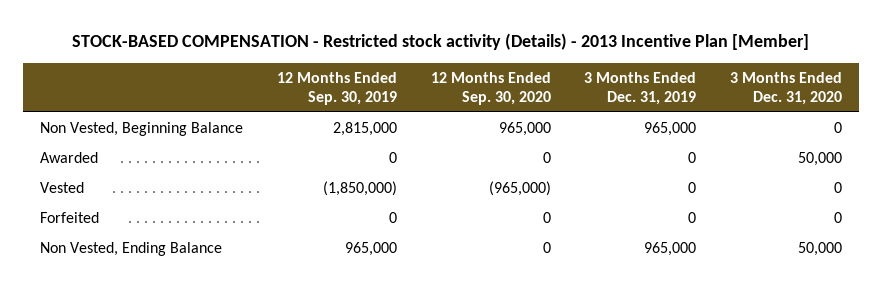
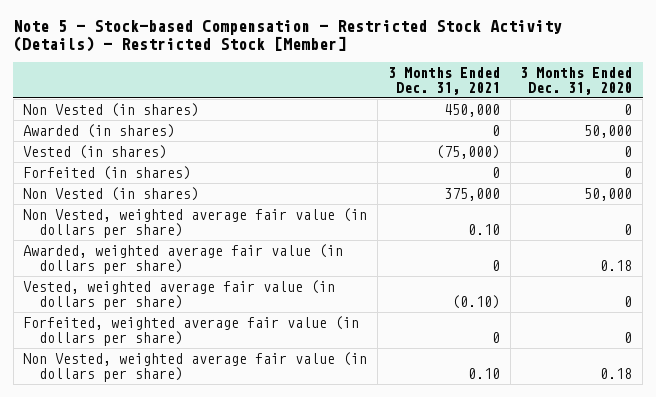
- STOCK-BASED COMPENSATION - Restricted stock activity (Details) - 2013 Incentive Plan [Member]
+ Note 5 - Stock-based Compensation - Restricted Stock Activity (Details) - Restricted Stock [Member]
- | 12 Months Ended Sep. 30, 2019 | 12 Months Ended Sep. 30, 2020 | 3 Months Ended Dec. 31, 2019 | 3 Months Ended Dec. 31, 2020
+ | 3 Months Ended Dec. 31, 2021 | 3 Months Ended Dec. 31, 2020
- Non Vested, Beginning Balance | 2,815,000 | 965,000 | 965,000 | 0
- Awarded | 0 | 0 | 0 | 50,000
- Vested | (1,850,000) | (965,000) | 0 | 0
- Forfeited | 0 | 0 | 0 | 0
- Non Vested, Ending Balance | 965,000 | 0 | 965,000 | 50,000
+ Non Vested (in shares) | 450,000 | 0
+ Awarded (in shares) | 0 | 50,000
+ Vested (in shares) | (75,000) | 0
+ Forfeited (in shares) | 0 | 0
+ Non Vested (in shares) | 375,000 | 50,000
+ Non Vested, weighted average fair value (in dollars per share) | 0.10 | 0
+ Awarded, weighted average fair value (in dollars per share) | 0 | 0.18
+ Vested, weighted average fair value (in dollars per share) | (0.10) | 0
+ Forfeited, weighted average fair value (in dollars per share) | 0 | 0
+ Non Vested, weighted average fair value (in dollars per share) | 0.10 | 0.18

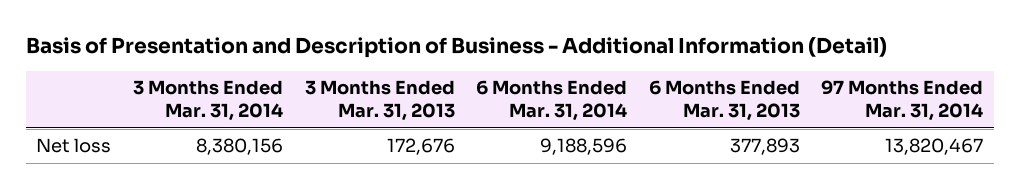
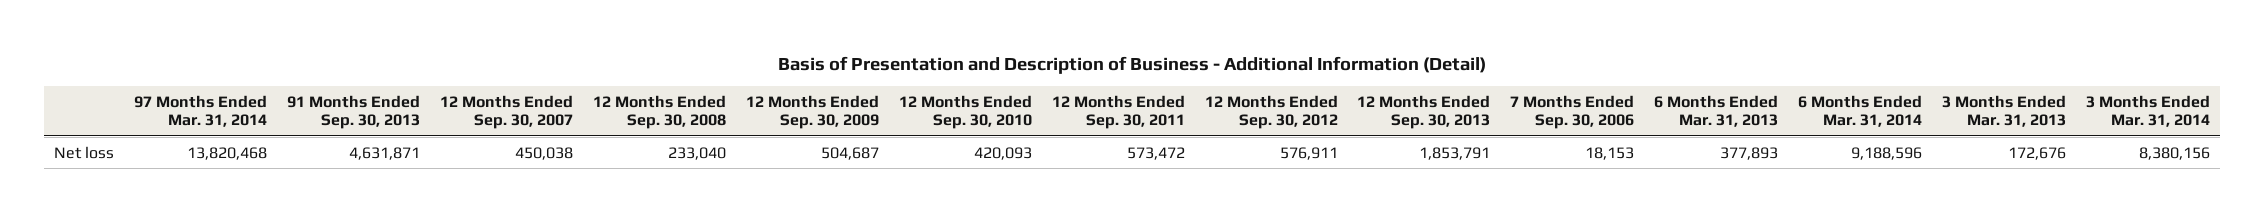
- | 3 Months Ended Mar. 31, 2014 | 3 Months Ended Mar. 31, 2013 | 6 Months Ended Mar. 31, 2014 | 6 Months Ended Mar. 31, 2013 | 97 Months Ended Mar. 31, 2014
+ | 97 Months Ended Mar. 31, 2014 | 91 Months Ended Sep. 30, 2013 | 12 Months Ended Sep. 30, 2007 | 12 Months Ended Sep. 30, 2008 | 12 Months Ended Sep. 30, 2009 | 12 Months Ended Sep. 30, 2010 | 12 Months Ended Sep. 30, 2011 | 12 Months Ended Sep. 30, 2012 | 12 Months Ended Sep. 30, 2013 | 7 Months Ended Sep. 30, 2006 | 6 Months Ended Mar. 31, 2013 | 6 Months Ended Mar. 31, 2014 | 3 Months Ended Mar. 31, 2013 | 3 Months Ended Mar. 31, 2014
- Net loss | 8,380,156 | 172,676 | 9,188,596 | 377,893 | 13,820,467
+ Net loss | 13,820,468 | 4,631,871 | 450,038 | 233,040 | 504,687 | 420,093 | 573,472 | 576,911 | 1,853,791 | 18,153 | 377,893 | 9,188,596 | 172,676 | 8,380,156

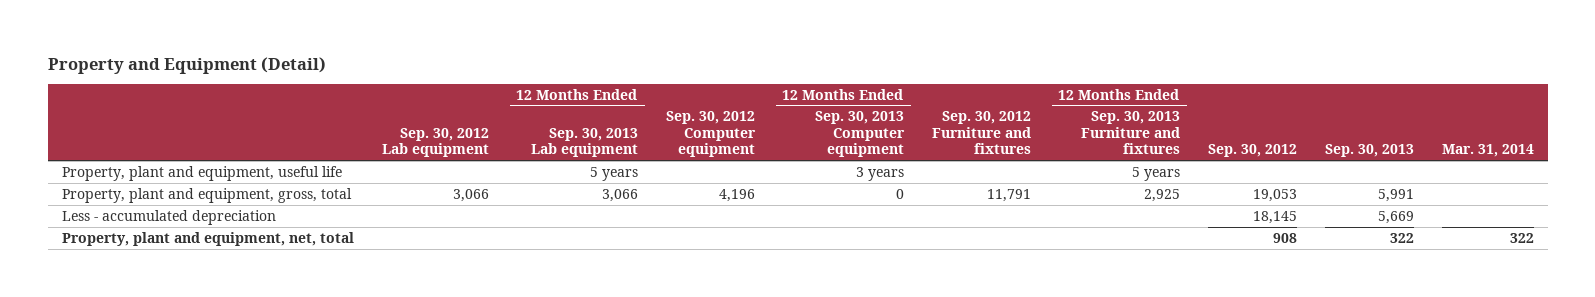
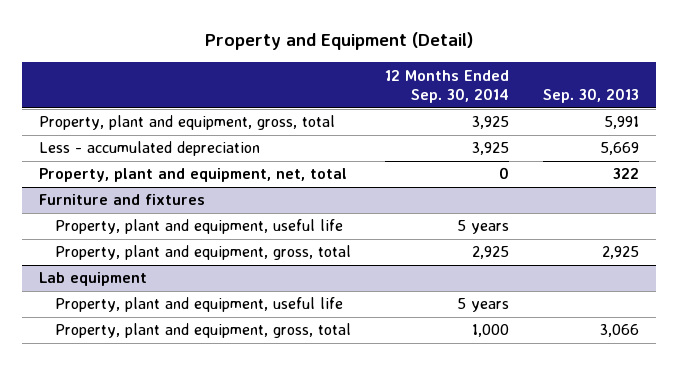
- | Sep. 30, 2012 Lab equipment | 12 Months Ended Sep. 30, 2013 Lab equipment | Sep. 30, 2012 Computer equipment | 12 Months Ended Sep. 30, 2013 Computer equipment | Sep. 30, 2012 Furniture and fixtures | 12 Months Ended Sep. 30, 2013 Furniture and fixtures | Sep. 30, 2012 | Sep. 30, 2013 | Mar. 31, 2014
+ | 12 Months Ended Sep. 30, 2014 | Sep. 30, 2013
- Property, plant and equipment, useful life | | 5 years | | 3 years | | 5 years | | |
+ Furniture and fixtures
+ Property, plant and equipment, useful life | 5 years |
+ Property, plant and equipment, gross, total | 2,925 | 2,925
+ Lab equipment
+ Property, plant and equipment, useful life | 5 years |
+ Property, plant and equipment, gross, total | 1,000 | 3,066

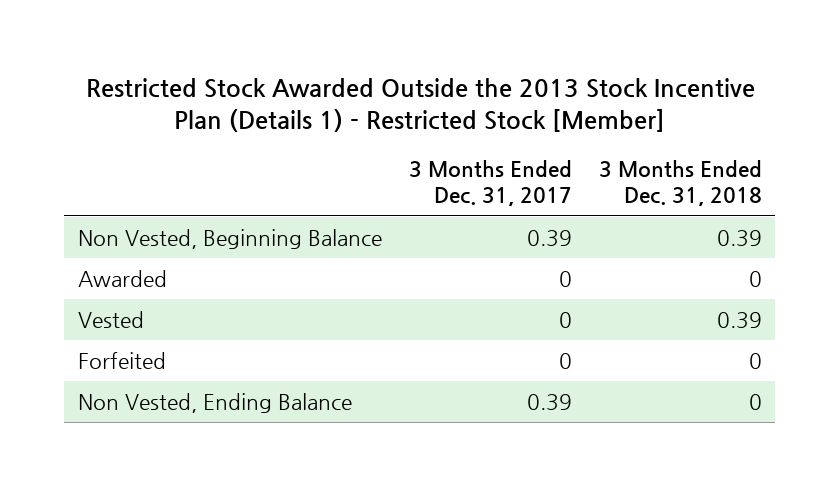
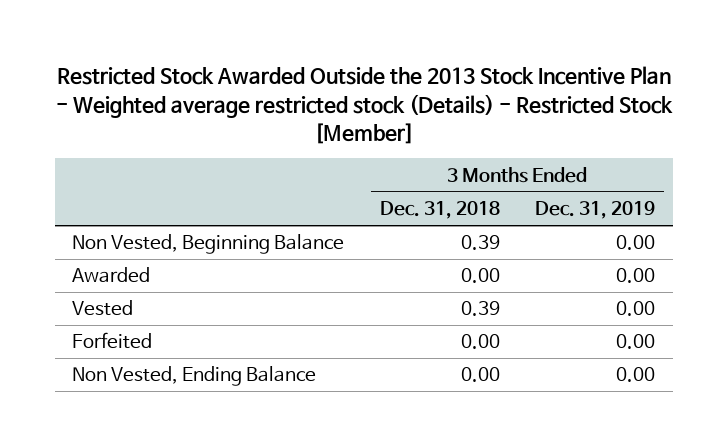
- Restricted Stock Awarded Outside the 2013 Stock Incentive Plan (Details 1) - Restricted Stock [Member]
+ Restricted Stock Awarded Outside the 2013 Stock Incentive Plan - Weighted average restricted stock (Details) - Restricted Stock [Member]
- | 3 Months Ended Dec. 31, 2017 | 3 Months Ended Dec. 31, 2018
+ | 3 Months Ended Dec. 31, 2018 | 3 Months Ended Dec. 31, 2019
- Awarded | 0 | 0
+ Awarded | 0.00 | 0.00
- Forfeited | 0 | 0
- Non Vested, Ending Balance | 0.39 | 0
+ Forfeited | 0.00 | 0.00
+ Non Vested, Ending Balance | 0.00 | 0.00

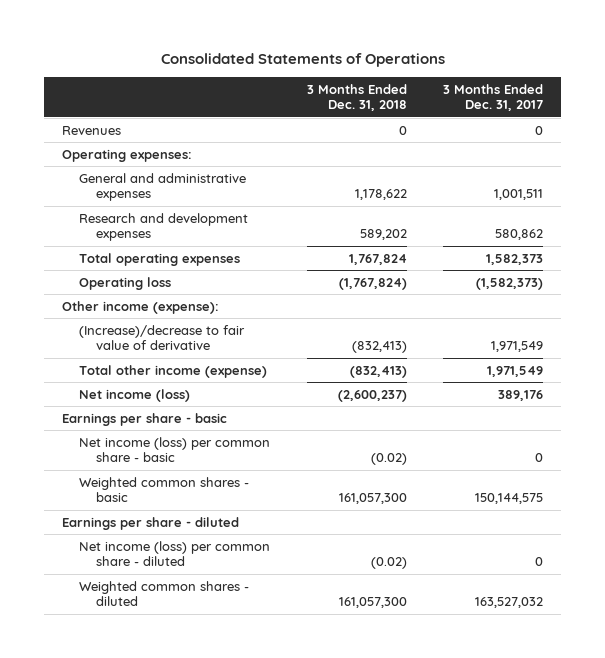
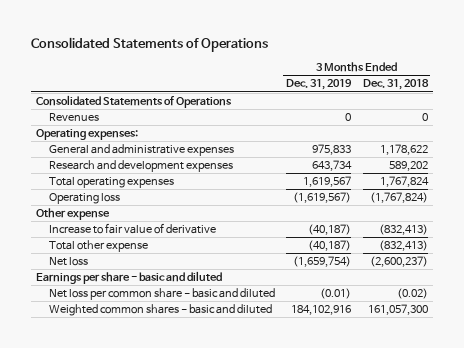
- | 3 Months Ended Dec. 31, 2018 | 3 Months Ended Dec. 31, 2017
+ | 3 Months Ended Dec. 31, 2019 | 3 Months Ended Dec. 31, 2018
+ Consolidated Statements of Operations
- Other income (expense):
- (Increase)/decrease to fair value of derivative | (832,413) | 1,971,549
- Total other income (expense) | (832,413) | 1,971,549
- Net income (loss) | (2,600,237) | 389,176
- Earnings per share - basic
- Net income (loss) per common share - basic | (0.02) | 0
- Weighted common shares - basic | 161,057,300 | 150,144,575
- Earnings per share - diluted
- Net income (loss) per common share - diluted | (0.02) | 0
- Weighted common shares - diluted | 161,057,300 | 163,527,032
+ Other expense
+ Increase to fair value of derivative | (40,187) | (832,413)
+ Total other expense | (40,187) | (832,413)
+ Net loss | (1,659,754) | (2,600,237)
+ Earnings per share - basic and diluted
+ Net loss per common share - basic and diluted | (0.01) | (0.02)
+ Weighted common shares - basic and diluted | 184,102,916 | 161,057,300

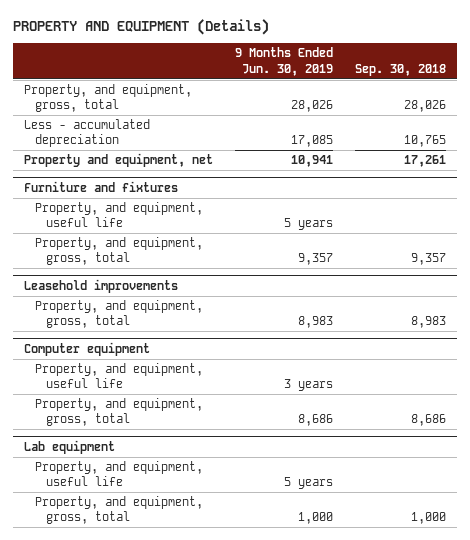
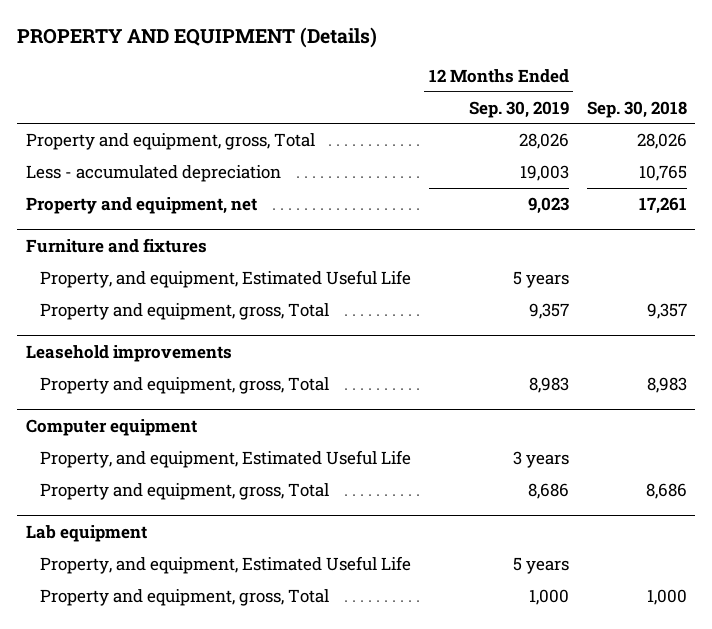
- | 9 Months Ended Jun. 30, 2019 | Sep. 30, 2018
+ | 12 Months Ended Sep. 30, 2019 | Sep. 30, 2018
- Property, and equipment, gross, total | 28,026 | 28,026
+ Property and equipment, gross, Total | 28,026 | 28,026
@ Furniture and fixtures
- Property, and equipment, useful life | 5 years |
- Property, and equipment, gross, total | 9,357 | 9,357
+ Property, and equipment, Estimated Useful Life | 5 years |
+ Property and equipment, gross, Total | 9,357 | 9,357
@ Leasehold improvements
- Property, and equipment, gross, total | 8,983 | 8,983
+ Property and equipment, gross, Total | 8,983 | 8,983
@ Computer equipment
- Property, and equipment, useful life | 3 years |
- Property, and equipment, gross, total | 8,686 | 8,686
+ Property, and equipment, Estimated Useful Life | 3 years |
+ Property and equipment, gross, Total | 8,686 | 8,686
@ Lab equipment
- Property, and equipment, useful life | 5 years |
- Property, and equipment, gross, total | 1,000 | 1,000
+ Property, and equipment, Estimated Useful Life | 5 years |
+ Property and equipment, gross, Total | 1,000 | 1,000

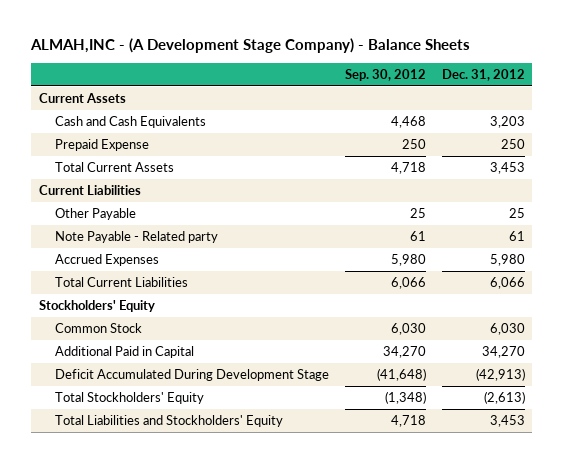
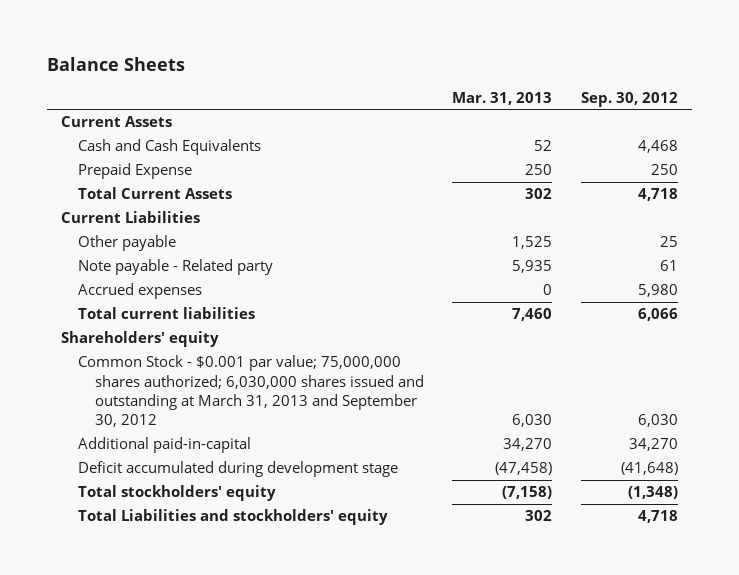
- ALMAH,INC - (A Development Stage Company) - Balance Sheets
+ Balance Sheets
- | Sep. 30, 2012 | Dec. 31, 2012
+ | Mar. 31, 2013 | Sep. 30, 2012
- Other Payable | 25 | 25
- Note Payable - Related party | 61 | 61
- Accrued Expenses | 5,980 | 5,980
- Total Current Liabilities | 6,066 | 6,066
- Stockholders' Equity
- Common Stock | 6,030 | 6,030
- Additional Paid in Capital | 34,270 | 34,270
- Deficit Accumulated During Development Stage | (41,648) | (42,913)
- Total Stockholders' Equity | (1,348) | (2,613)
- Total Liabilities and Stockholders' Equity | 4,718 | 3,453
+ Other payable | 1,525 | 25
+ Note payable - Related party | 5,935 | 61
+ Accrued expenses | 0 | 5,980
+ Total current liabilities | 7,460 | 6,066
+ Shareholders' equity
+ Common Stock - $0.001 par value; 75,000,000 shares authorized; 6,030,000 shares issued and outstanding at March 31, 2013 and September 30, 2012 | 6,030 | 6,030
+ Additional paid-in-capital | 34,270 | 34,270
+ Deficit accumulated during development stage | (47,458) | (41,648)
+ Total stockholders' equity | (7,158) | (1,348)
+ Total Liabilities and stockholders' equity | 302 | 4,718

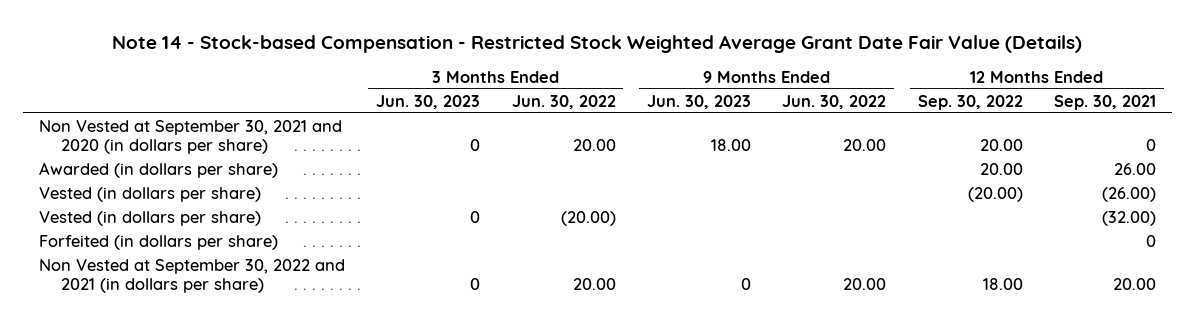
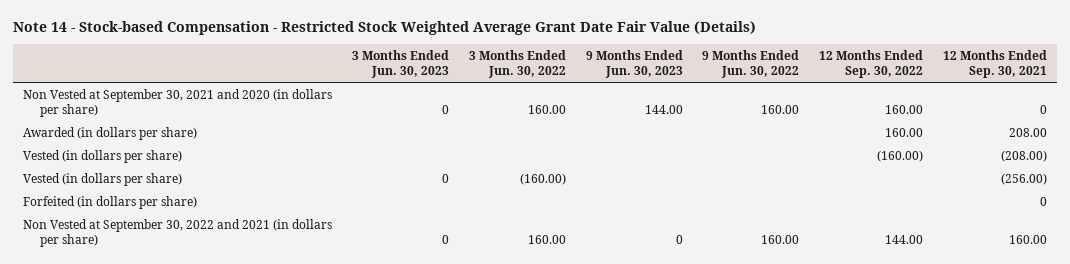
- Non Vested at September 30, 2021 and 2020 (in dollars per share) | 0 | 20.00 | 18.00 | 20.00 | 20.00 | 0
- Awarded (in dollars per share) | | | | | 20.00 | 26.00
- Vested (in dollars per share) | | | | | (20.00) | (26.00)
- Vested (in dollars per share) | 0 | (20.00) | | | | (32.00)
+ Non Vested at September 30, 2021 and 2020 (in dollars per share) | 0 | 160.00 | 144.00 | 160.00 | 160.00 | 0
+ Awarded (in dollars per share) | | | | | 160.00 | 208.00
+ Vested (in dollars per share) | | | | | (160.00) | (208.00)
+ Vested (in dollars per share) | 0 | (160.00) | | | | (256.00)
- Non Vested at September 30, 2022 and 2021 (in dollars per share) | 0 | 20.00 | 0 | 20.00 | 18.00 | 20.00
+ Non Vested at September 30, 2022 and 2021 (in dollars per share) | 0 | 160.00 | 0 | 160.00 | 144.00 | 160.00

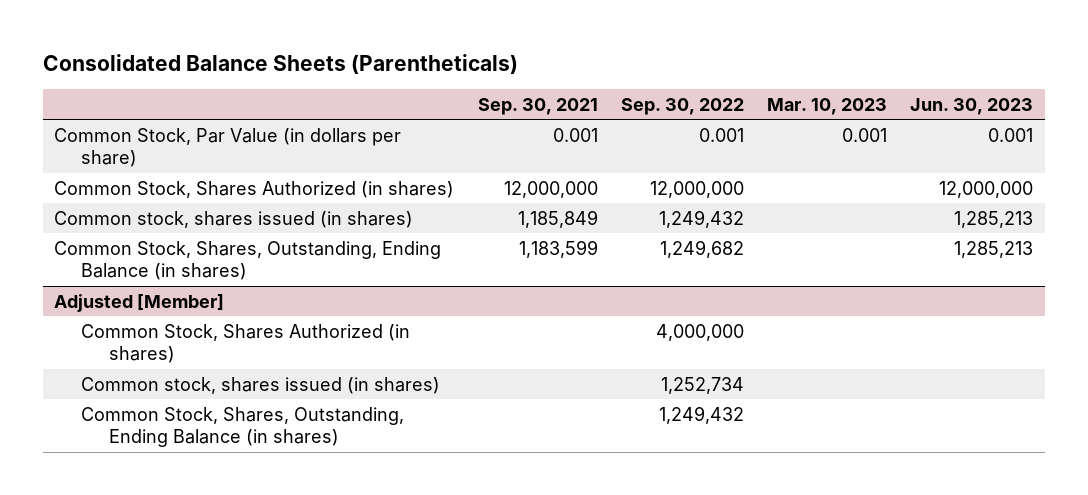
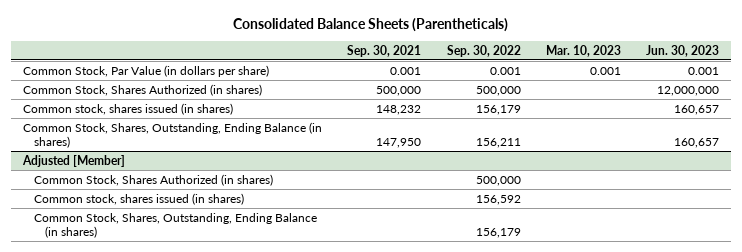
- Common Stock, Shares Authorized (in shares) | 12,000,000 | 12,000,000 | | 12,000,000
- Common stock, shares issued (in shares) | 1,185,849 | 1,249,432 | | 1,285,213
- Common Stock, Shares, Outstanding, Ending Balance (in shares) | 1,183,599 | 1,249,682 | | 1,285,213
+ Common Stock, Shares Authorized (in shares) | 500,000 | 500,000 | | 12,000,000
+ Common stock, shares issued (in shares) | 148,232 | 156,179 | | 160,657
+ Common Stock, Shares, Outstanding, Ending Balance (in shares) | 147,950 | 156,211 | | 160,657
@ Adjusted [Member]
- Common Stock, Shares Authorized (in shares) | | 4,000,000 | |
- Common stock, shares issued (in shares) | | 1,252,734 | |
- Common Stock, Shares, Outstanding, Ending Balance (in shares) | | 1,249,432 | |
+ Common Stock, Shares Authorized (in shares) | | 500,000 | |
+ Common stock, shares issued (in shares) | | 156,592 | |
+ Common Stock, Shares, Outstanding, Ending Balance (in shares) | | 156,179 | |

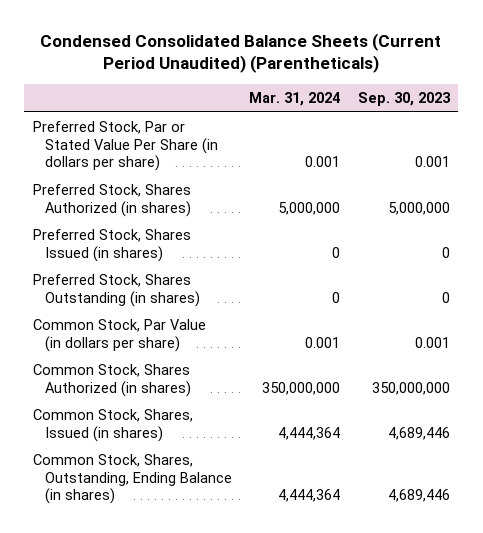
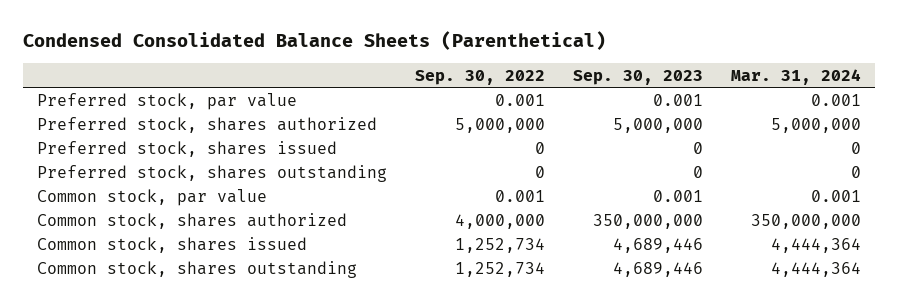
- Condensed Consolidated Balance Sheets (Current Period Unaudited) (Parentheticals)
+ Condensed Consolidated Balance Sheets (Parenthetical)
- | Mar. 31, 2024 | Sep. 30, 2023
+ | Sep. 30, 2022 | Sep. 30, 2023 | Mar. 31, 2024
- Preferred Stock, Par or Stated Value Per Share (in dollars per share) | 0.001 | 0.001
- Preferred Stock, Shares Authorized (in shares) | 5,000,000 | 5,000,000
- Preferred Stock, Shares Issued (in shares) | 0 | 0
- Preferred Stock, Shares Outstanding (in shares) | 0 | 0
- Common Stock, Par Value (in dollars per share) | 0.001 | 0.001
- Common Stock, Shares Authorized (in shares) | 350,000,000 | 350,000,000
- Common Stock, Shares, Issued (in shares) | 4,444,364 | 4,689,446
- Common Stock, Shares, Outstanding, Ending Balance (in shares) | 4,444,364 | 4,689,446
+ Preferred stock, par value | 0.001 | 0.001 | 0.001
+ Preferred stock, shares authorized | 5,000,000 | 5,000,000 | 5,000,000
+ Preferred stock, shares issued | 0 | 0 | 0
+ Preferred stock, shares outstanding | 0 | 0 | 0
+ Common stock, par value | 0.001 | 0.001 | 0.001
+ Common stock, shares authorized | 4,000,000 | 350,000,000 | 350,000,000
+ Common stock, shares issued | 1,252,734 | 4,689,446 | 4,444,364
+ Common stock, shares outstanding | 1,252,734 | 4,689,446 | 4,444,364

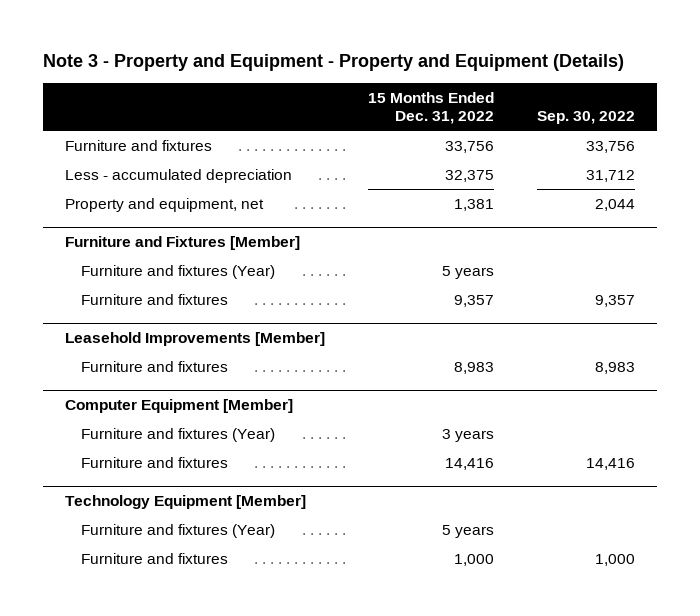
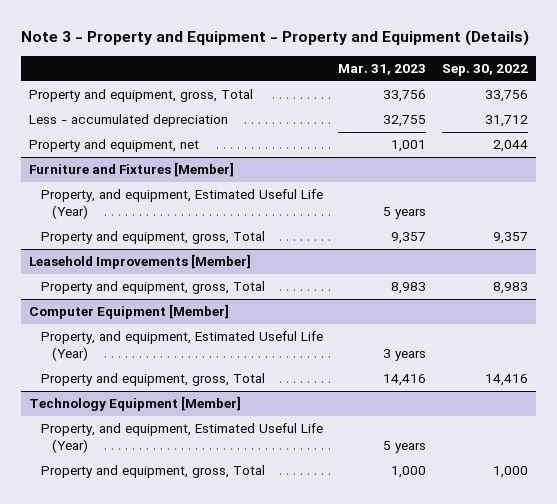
- | 15 Months Ended Dec. 31, 2022 | Sep. 30, 2022
+ | Mar. 31, 2023 | Sep. 30, 2022
- Furniture and fixtures | 33,756 | 33,756
+ Property and equipment, gross, Total | 33,756 | 33,756
@ Furniture and Fixtures [Member]
- Furniture and fixtures (Year) | 5 years |
- Furniture and fixtures | 9,357 | 9,357
+ Property, and equipment, Estimated Useful Life (Year) | 5 years |
+ Property and equipment, gross, Total | 9,357 | 9,357
@ Leasehold Improvements [Member]
- Furniture and fixtures | 8,983 | 8,983
+ Property and equipment, gross, Total | 8,983 | 8,983
@ Computer Equipment [Member]
- Furniture and fixtures (Year) | 3 years |
- Furniture and fixtures | 14,416 | 14,416
+ Property, and equipment, Estimated Useful Life (Year) | 3 years |
+ Property and equipment, gross, Total | 14,416 | 14,416
@ Technology Equipment [Member]
- Furniture and fixtures (Year) | 5 years |
- Furniture and fixtures | 1,000 | 1,000
+ Property, and equipment, Estimated Useful Life (Year) | 5 years |
+ Property and equipment, gross, Total | 1,000 | 1,000

